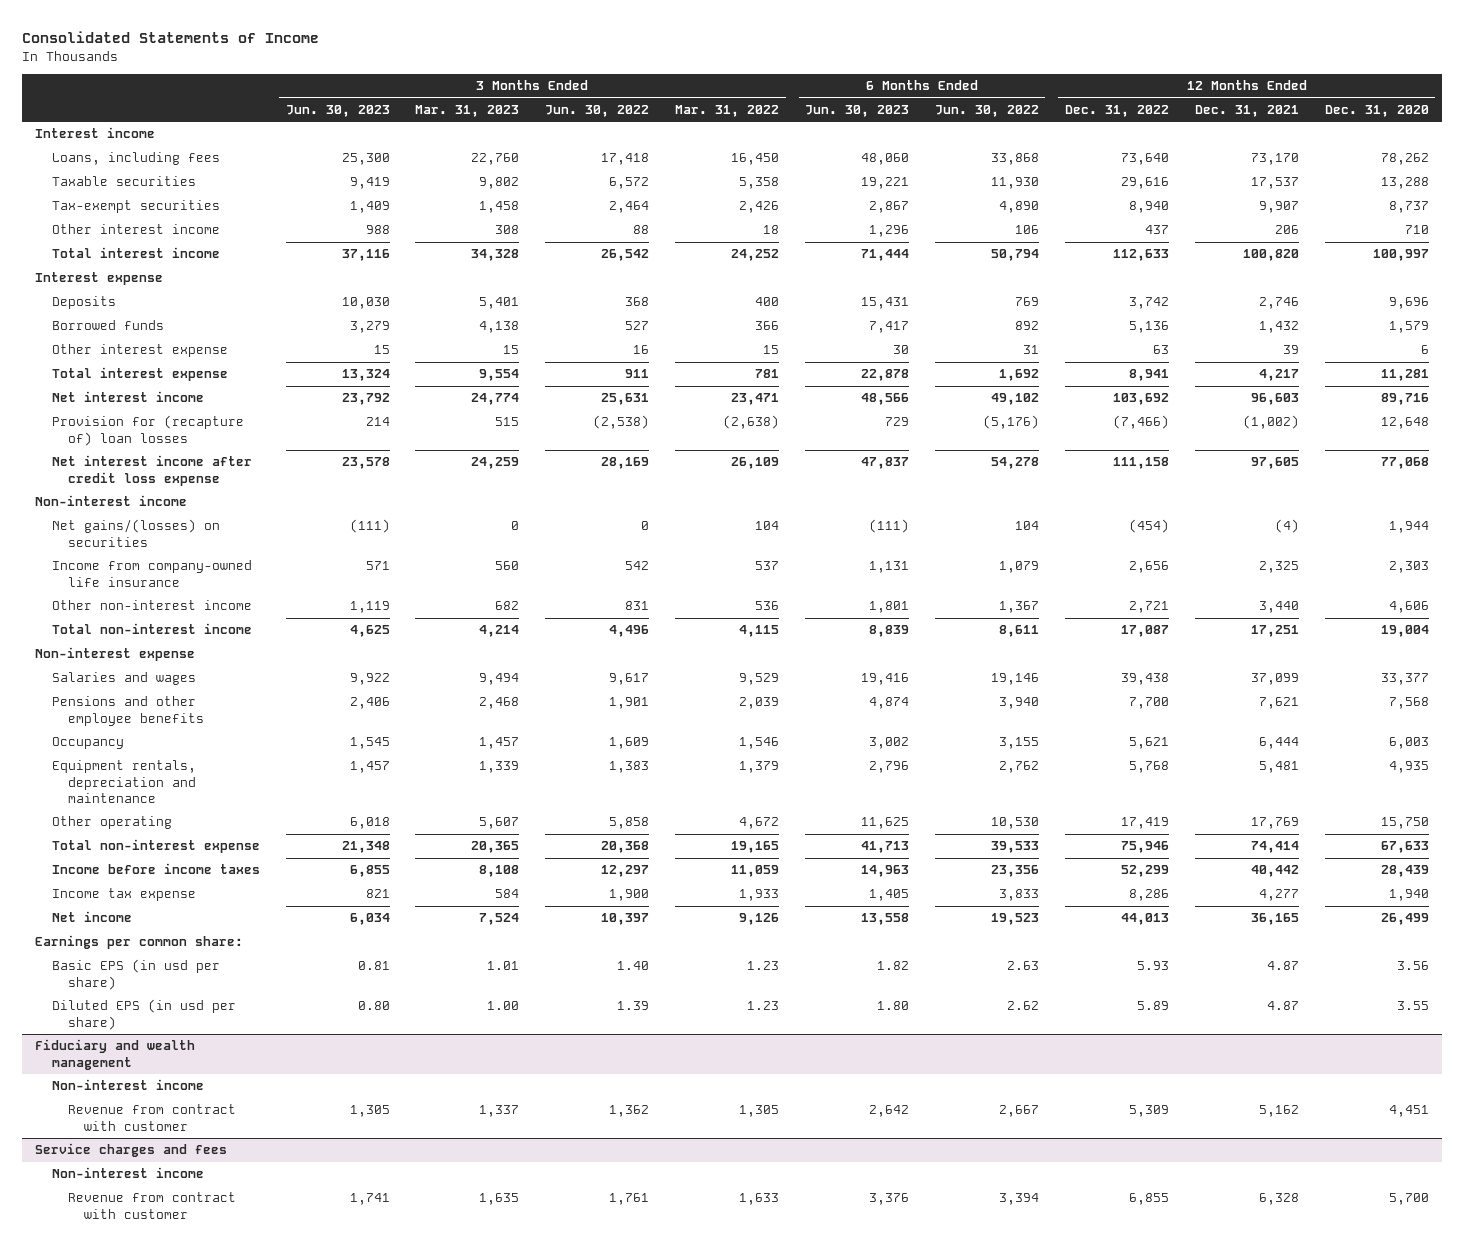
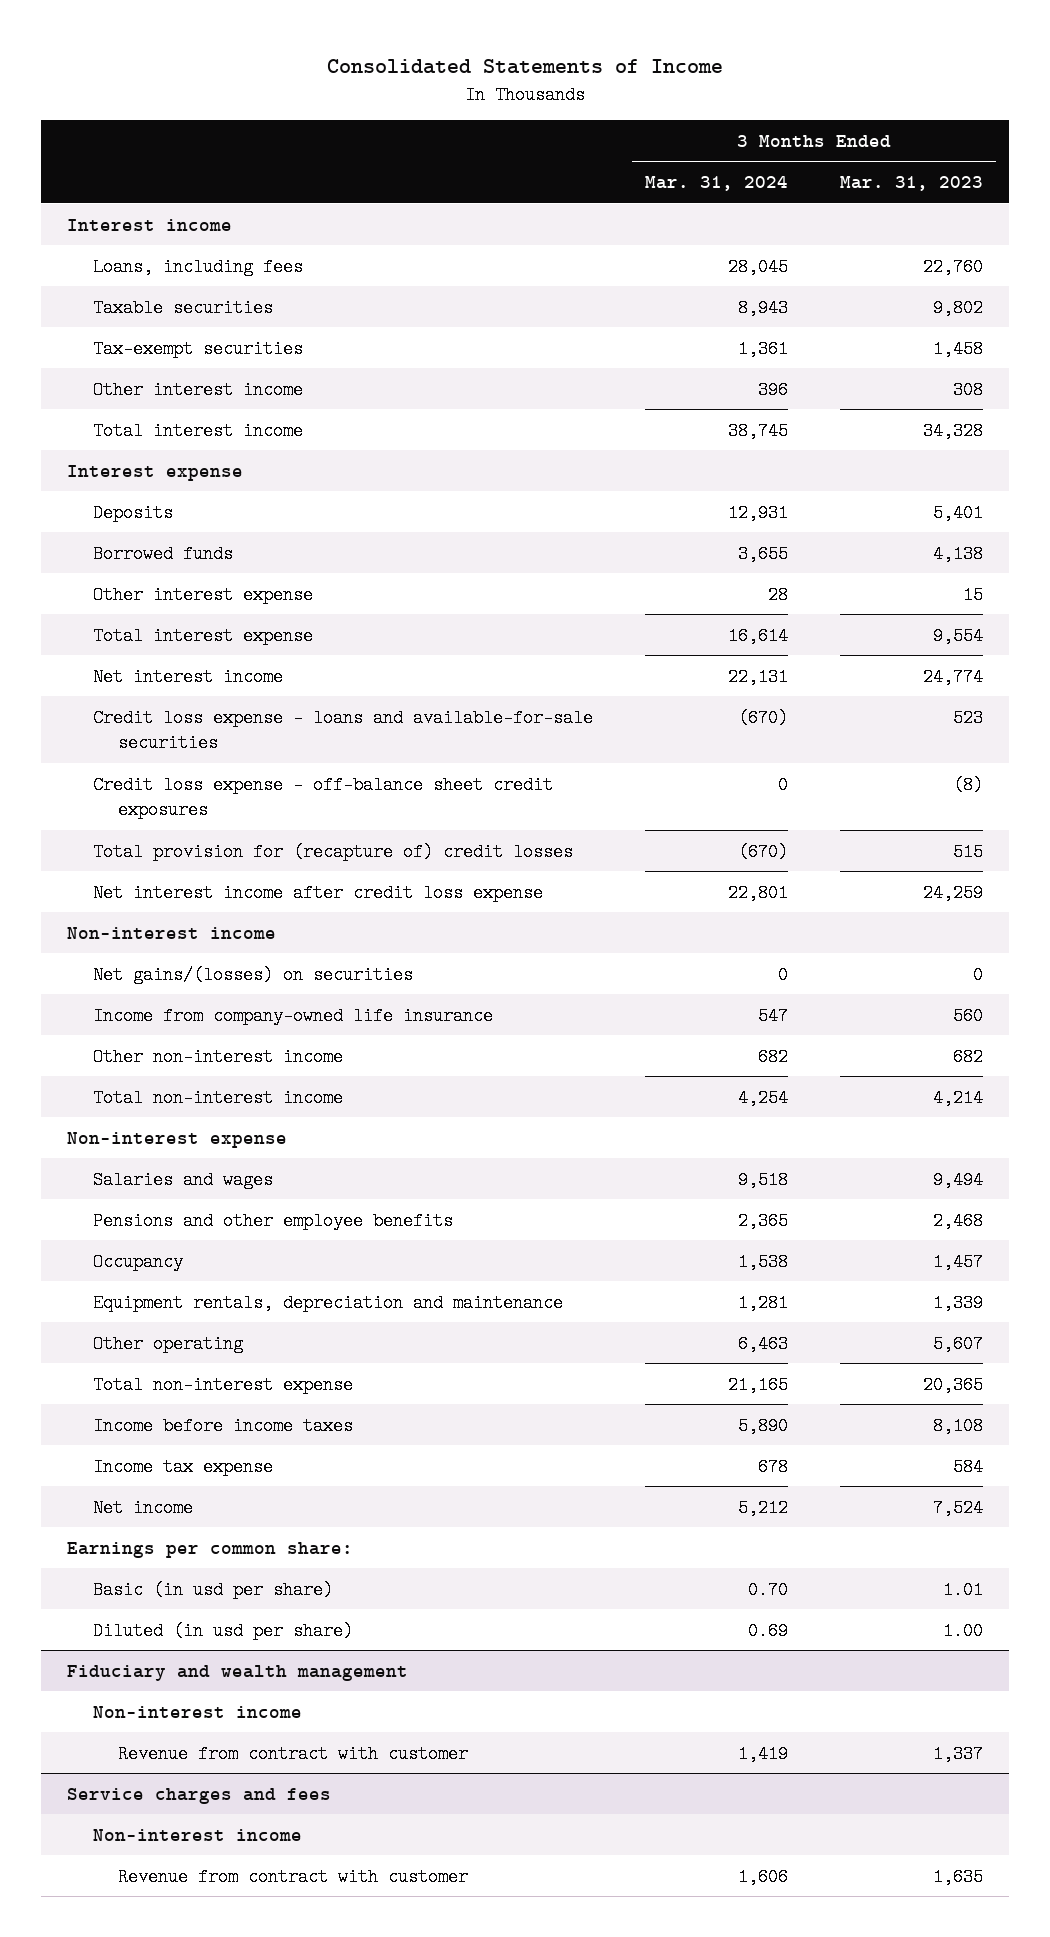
- | 3 Months Ended Jun. 30, 2023 | 3 Months Ended Mar. 31, 2023 | 3 Months Ended Jun. 30, 2022 | 3 Months Ended Mar. 31, 2022 | 6 Months Ended Jun. 30, 2023 | 6 Months Ended Jun. 30, 2022 | 12 Months Ended Dec. 31, 2022 | 12 Months Ended Dec. 31, 2021 | 12 Months Ended Dec. 31, 2020
+ | 3 Months Ended Mar. 31, 2024 | 3 Months Ended Mar. 31, 2023
- Provision for (recapture of) loan losses | 214 | 515 | (2,538) | (2,638) | 729 | (5,176) | (7,466) | (1,002) | 12,648
+ Credit loss expense - loans and available-for-sale securities | (670) | 523
+ Credit loss expense - off-balance sheet credit exposures | 0 | (8)
+ Total provision for (recapture of) credit losses | (670) | 515
- Basic EPS (in usd per share) | 0.81 | 1.01 | 1.40 | 1.23 | 1.82 | 2.63 | 5.93 | 4.87 | 3.56
- Diluted EPS (in usd per share) | 0.80 | 1.00 | 1.39 | 1.23 | 1.80 | 2.62 | 5.89 | 4.87 | 3.55
+ Basic (in usd per share) | 0.70 | 1.01
+ Diluted (in usd per share) | 0.69 | 1.00

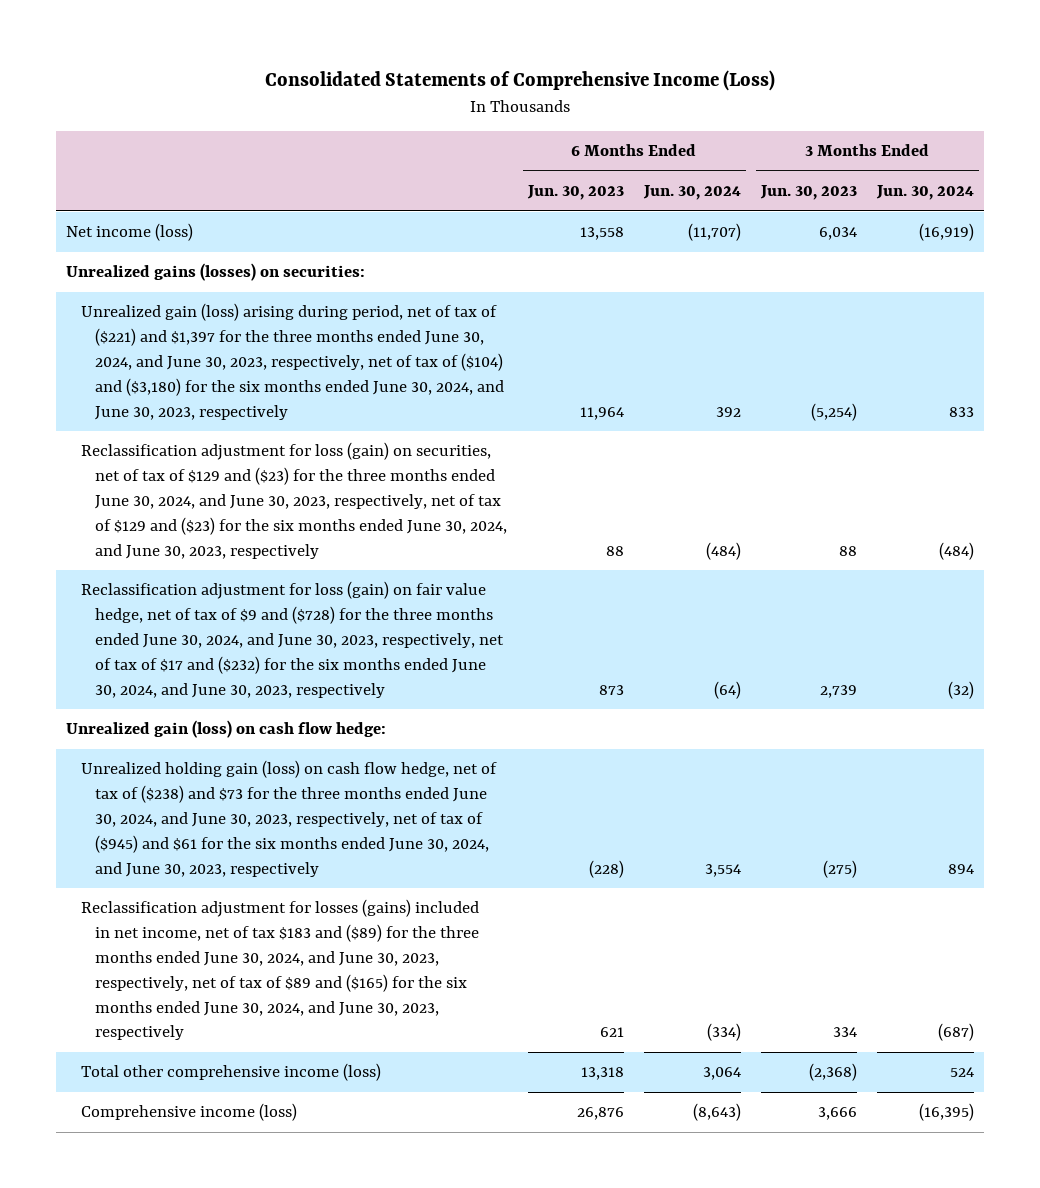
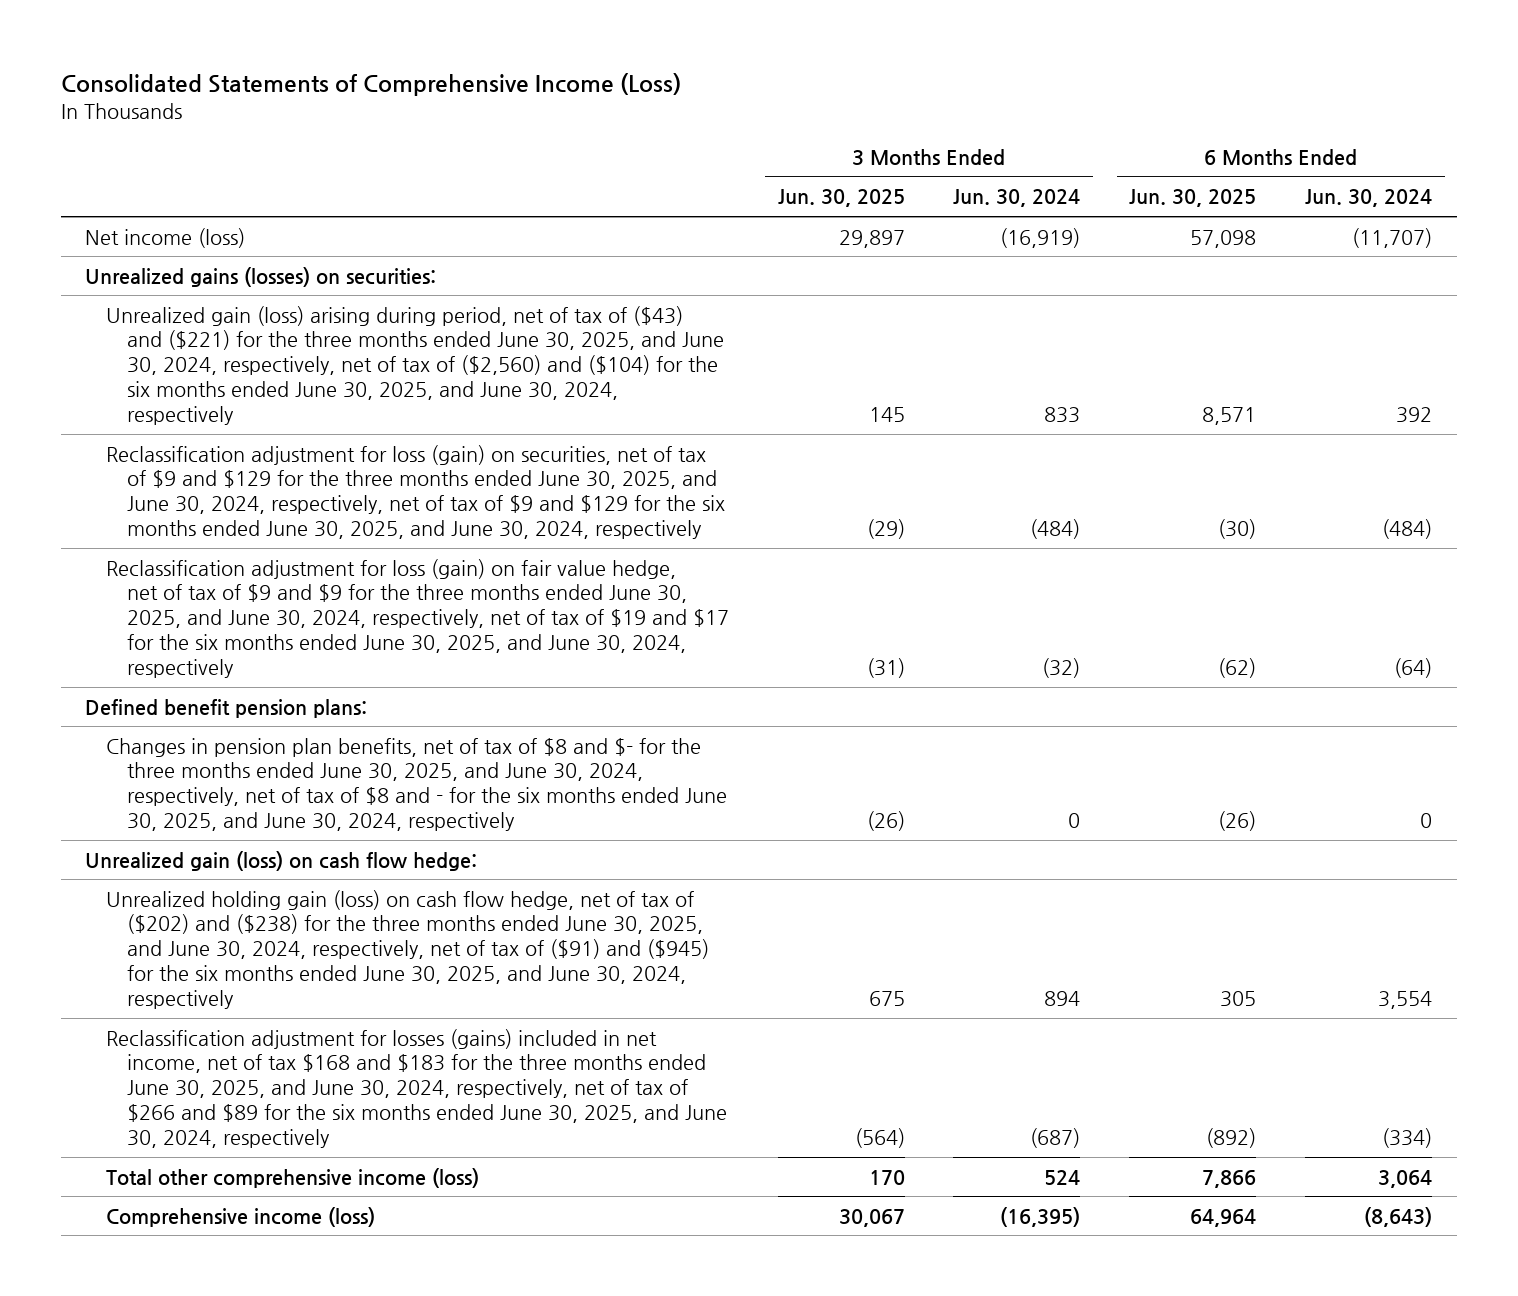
- | 6 Months Ended Jun. 30, 2023 | 6 Months Ended Jun. 30, 2024 | 3 Months Ended Jun. 30, 2023 | 3 Months Ended Jun. 30, 2024
+ | 3 Months Ended Jun. 30, 2025 | 3 Months Ended Jun. 30, 2024 | 6 Months Ended Jun. 30, 2025 | 6 Months Ended Jun. 30, 2024
- Unrealized gain (loss) arising during period, net of tax of ($221) and $1,397 for the three months ended June 30, 2024, and June 30, 2023, respectively, net of tax of ($104) and ($3,180) for the six months ended June 30, 2024, and June 30, 2023, respectively | 11,964 | 392 | (5,254) | 833
- Reclassification adjustment for loss (gain) on securities, net of tax of $129 and ($23) for the three months ended June 30, 2024, and June 30, 2023, respectively, net of tax of $129 and ($23) for the six months ended June 30, 2024, and June 30, 2023, respectively | 88 | (484) | 88 | (484)
- Reclassification adjustment for loss (gain) on fair value hedge, net of tax of $9 and ($728) for the three months ended June 30, 2024, and June 30, 2023, respectively, net of tax of $17 and ($232) for the six months ended June 30, 2024, and June 30, 2023, respectively | 873 | (64) | 2,739 | (32)
+ Unrealized gain (loss) arising during period, net of tax of ($43) and ($221) for the three months ended June 30, 2025, and June 30, 2024, respectively, net of tax of ($2,560) and ($104) for the six months ended June 30, 2025, and June 30, 2024, respectively | 145 | 833 | 8,571 | 392
+ Reclassification adjustment for loss (gain) on securities, net of tax of $9 and $129 for the three months ended June 30, 2025, and June 30, 2024, respectively, net of tax of $9 and $129 for the six months ended June 30, 2025, and June 30, 2024, respectively | (29) | (484) | (30) | (484)
+ Reclassification adjustment for loss (gain) on fair value hedge, net of tax of $9 and $9 for the three months ended June 30, 2025, and June 30, 2024, respectively, net of tax of $19 and $17 for the six months ended June 30, 2025, and June 30, 2024, respectively | (31) | (32) | (62) | (64)
+ Defined benefit pension plans:
+ Changes in pension plan benefits, net of tax of $8 and $- for the three months ended June 30, 2025, and June 30, 2024, respectively, net of tax of $8 and - for the six months ended June 30, 2025, and June 30, 2024, respectively | (26) | 0 | (26) | 0
- Unrealized holding gain (loss) on cash flow hedge, net of tax of ($238) and $73 for the three months ended June 30, 2024, and June 30, 2023, respectively, net of tax of ($945) and $61 for the six months ended June 30, 2024, and June 30, 2023, respectively | (228) | 3,554 | (275) | 894
- Reclassification adjustment for losses (gains) included in net income, net of tax $183 and ($89) for the three months ended June 30, 2024, and June 30, 2023, respectively, net of tax of $89 and ($165) for the six months ended June 30, 2024, and June 30, 2023, respectively | 621 | (334) | 334 | (687)
+ Unrealized holding gain (loss) on cash flow hedge, net of tax of ($202) and ($238) for the three months ended June 30, 2025, and June 30, 2024, respectively, net of tax of ($91) and ($945) for the six months ended June 30, 2025, and June 30, 2024, respectively | 675 | 894 | 305 | 3,554
+ Reclassification adjustment for losses (gains) included in net income, net of tax $168 and $183 for the three months ended June 30, 2025, and June 30, 2024, respectively, net of tax of $266 and $89 for the six months ended June 30, 2025, and June 30, 2024, respectively | (564) | (687) | (892) | (334)

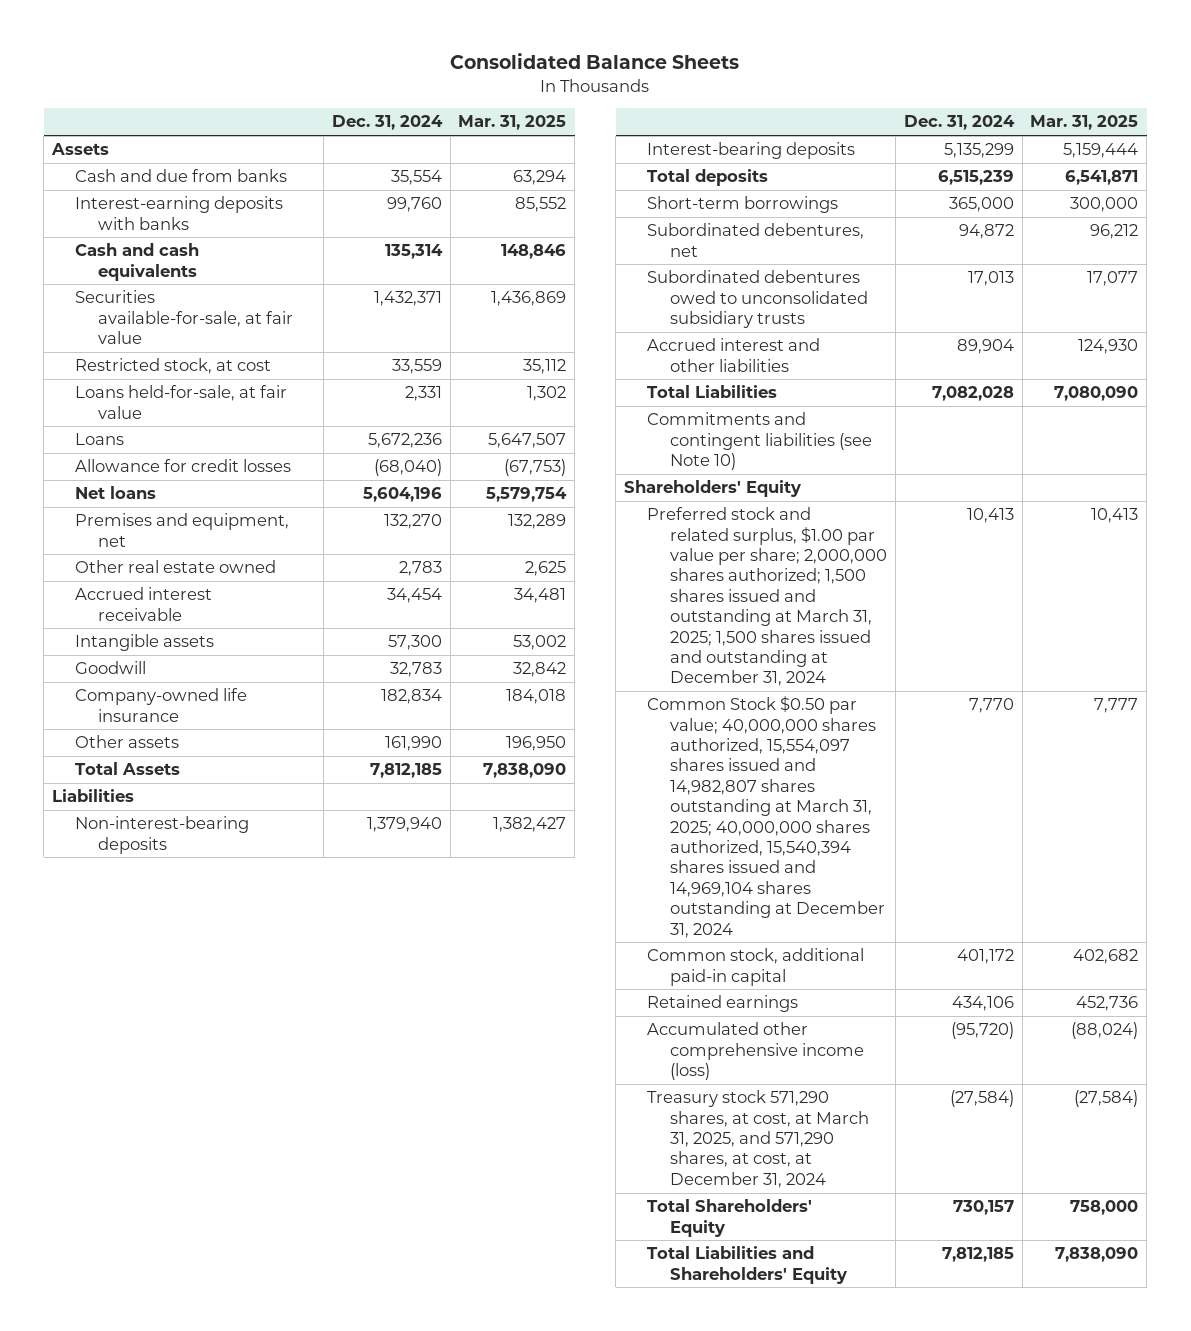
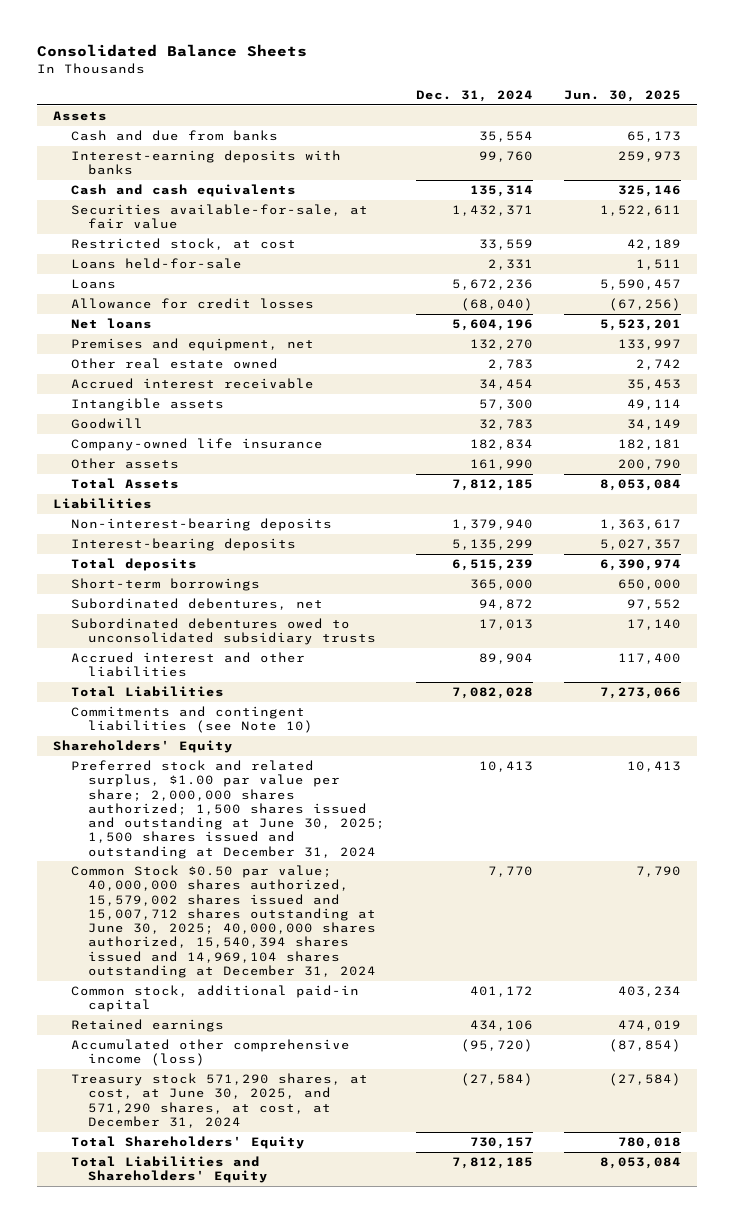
- | Dec. 31, 2024 | Mar. 31, 2025
+ | Dec. 31, 2024 | Jun. 30, 2025
- Loans held-for-sale, at fair value | 2,331 | 1,302
+ Loans held-for-sale | 2,331 | 1,511
- Preferred stock and related surplus, $1.00 par value per share; 2,000,000 shares authorized; 1,500 shares issued and outstanding at March 31, 2025; 1,500 shares issued and outstanding at December 31, 2024 | 10,413 | 10,413
- Common Stock $0.50 par value; 40,000,000 shares authorized, 15,554,097 shares issued and 14,982,807 shares outstanding at March 31, 2025; 40,000,000 shares authorized, 15,540,394 shares issued and 14,969,104 shares outstanding at December 31, 2024 | 7,770 | 7,777
+ Preferred stock and related surplus, $1.00 par value per share; 2,000,000 shares authorized; 1,500 shares issued and outstanding at June 30, 2025; 1,500 shares issued and outstanding at December 31, 2024 | 10,413 | 10,413
+ Common Stock $0.50 par value; 40,000,000 shares authorized, 15,579,002 shares issued and 15,007,712 shares outstanding at June 30, 2025; 40,000,000 shares authorized, 15,540,394 shares issued and 14,969,104 shares outstanding at December 31, 2024 | 7,770 | 7,790
- Treasury stock 571,290 shares, at cost, at March 31, 2025, and 571,290 shares, at cost, at December 31, 2024 | (27,584) | (27,584)
+ Treasury stock 571,290 shares, at cost, at June 30, 2025, and 571,290 shares, at cost, at December 31, 2024 | (27,584) | (27,584)

